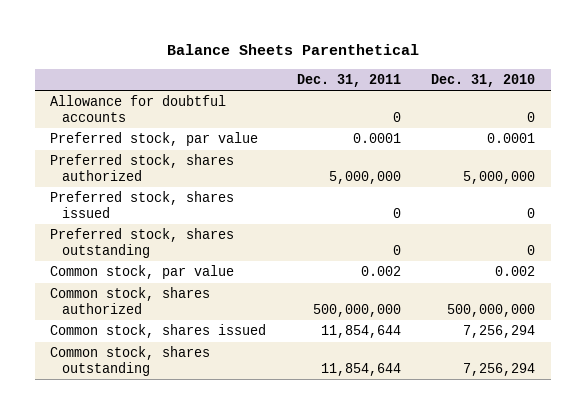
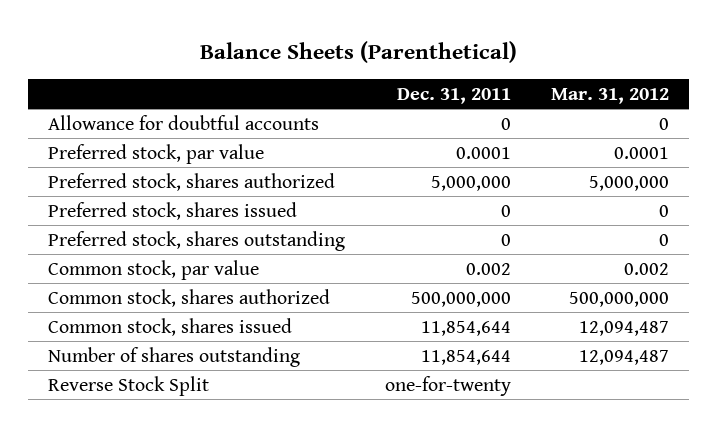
- Balance Sheets Parenthetical
+ Balance Sheets (Parenthetical)
- | Dec. 31, 2011 | Dec. 31, 2010
+ | Dec. 31, 2011 | Mar. 31, 2012
- Common stock, shares outstanding | 11,854,644 | 7,256,294
+ Number of shares outstanding | 11,854,644 | 12,094,487
+ Reverse Stock Split | one-for-twenty |

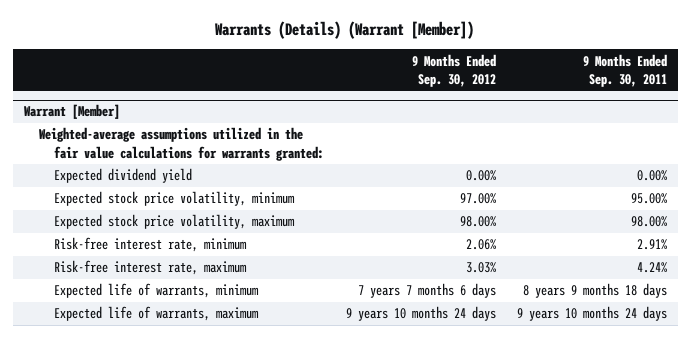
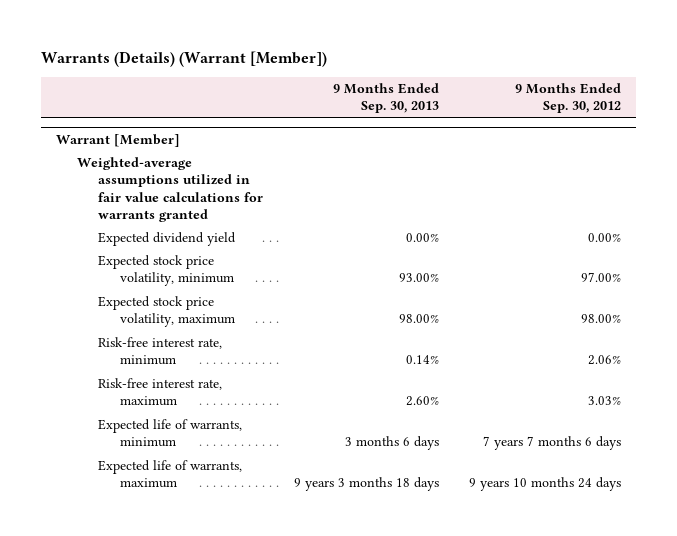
- | 9 Months Ended Sep. 30, 2012 | 9 Months Ended Sep. 30, 2011
+ | 9 Months Ended Sep. 30, 2013 | 9 Months Ended Sep. 30, 2012
@ Warrant [Member]
- Weighted-average assumptions utilized in the fair value calculations for warrants granted:
+ Weighted-average assumptions utilized in fair value calculations for warrants granted

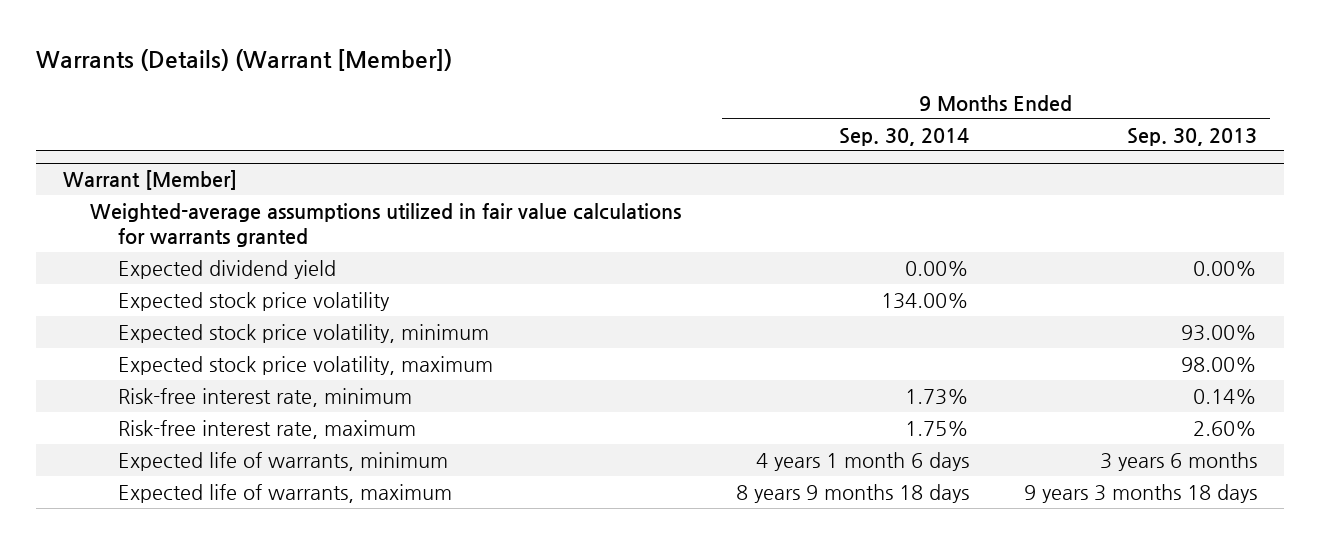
- | 9 Months Ended Sep. 30, 2013 | 9 Months Ended Sep. 30, 2012
+ | 9 Months Ended Sep. 30, 2014 | 9 Months Ended Sep. 30, 2013
@ Warrant [Member]
+ Expected stock price volatility | 134.00% |
- Expected life of warrants, minimum | 3 months 6 days | 7 years 7 months 6 days
+ Expected life of warrants, minimum | 4 years 1 month 6 days | 3 years 6 months

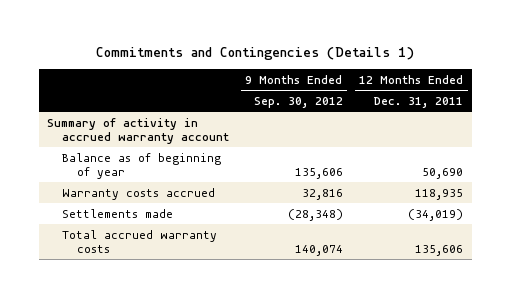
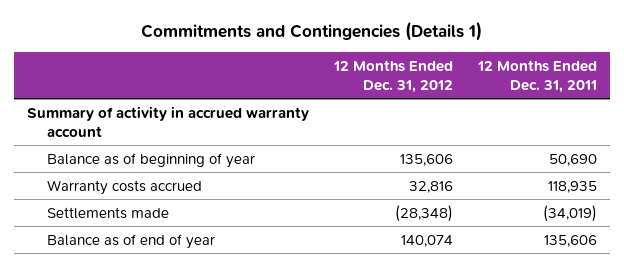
- | 9 Months Ended Sep. 30, 2012 | 12 Months Ended Dec. 31, 2011
+ | 12 Months Ended Dec. 31, 2012 | 12 Months Ended Dec. 31, 2011
- Total accrued warranty costs | 140,074 | 135,606
+ Balance as of end of year | 140,074 | 135,606

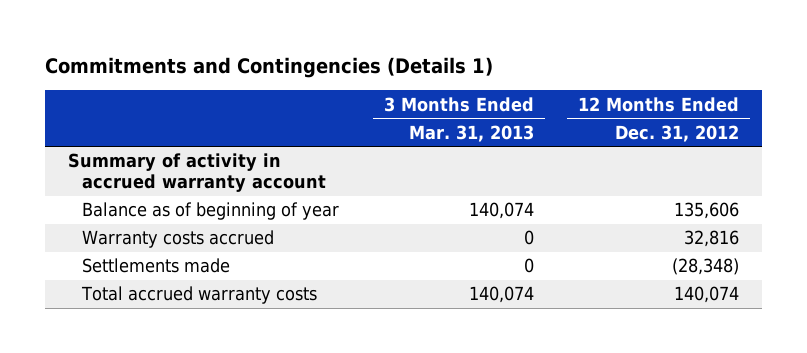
- | 12 Months Ended Dec. 31, 2012 | 12 Months Ended Dec. 31, 2011
+ | 3 Months Ended Mar. 31, 2013 | 12 Months Ended Dec. 31, 2012
- Balance as of end of year | 140,074 | 135,606
+ Total accrued warranty costs | 140,074 | 140,074

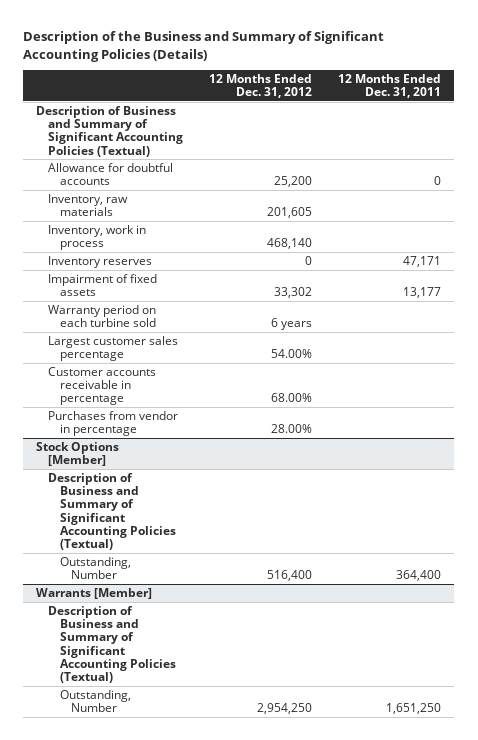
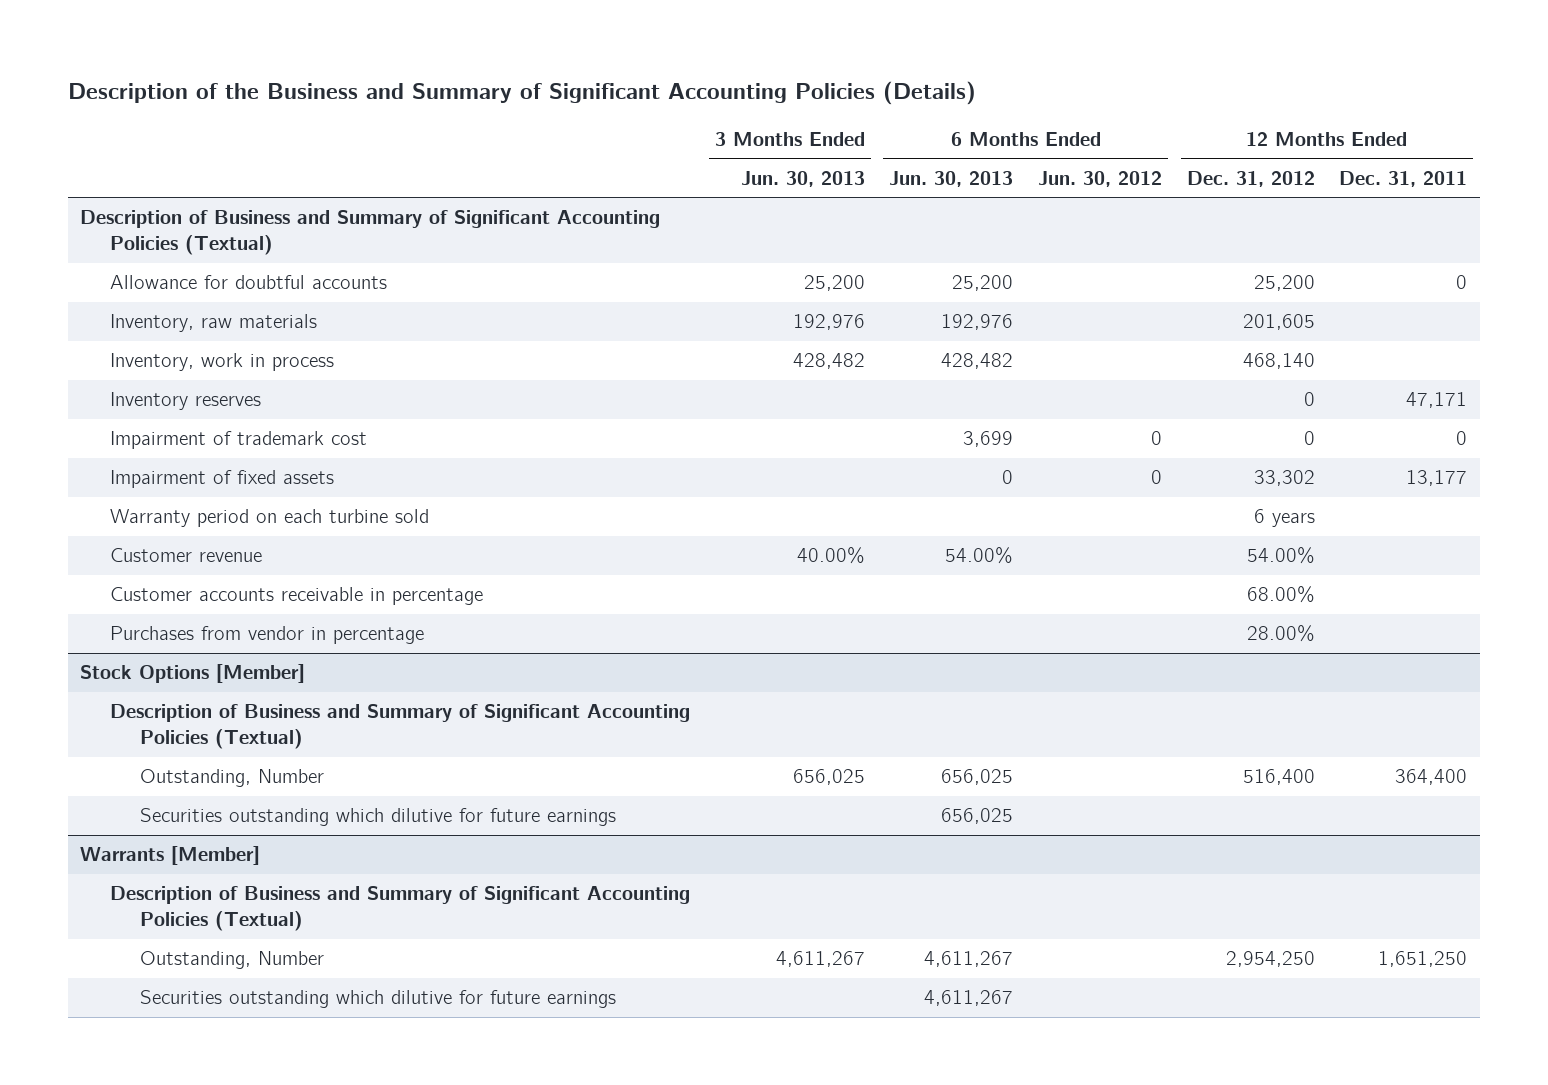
- | 12 Months Ended Dec. 31, 2012 | 12 Months Ended Dec. 31, 2011
+ | 3 Months Ended Jun. 30, 2013 | 6 Months Ended Jun. 30, 2013 | 6 Months Ended Jun. 30, 2012 | 12 Months Ended Dec. 31, 2012 | 12 Months Ended Dec. 31, 2011
+ Impairment of trademark cost | | 3,699 | 0 | 0 | 0
- Largest customer sales percentage | 54.00% |
+ Customer revenue | 40.00% | 54.00% | | 54.00% |
@ Stock Options [Member]
+ Securities outstanding which dilutive for future earnings | | 656,025 | | |
@ Warrants [Member]
+ Securities outstanding which dilutive for future earnings | | 4,611,267 | | |

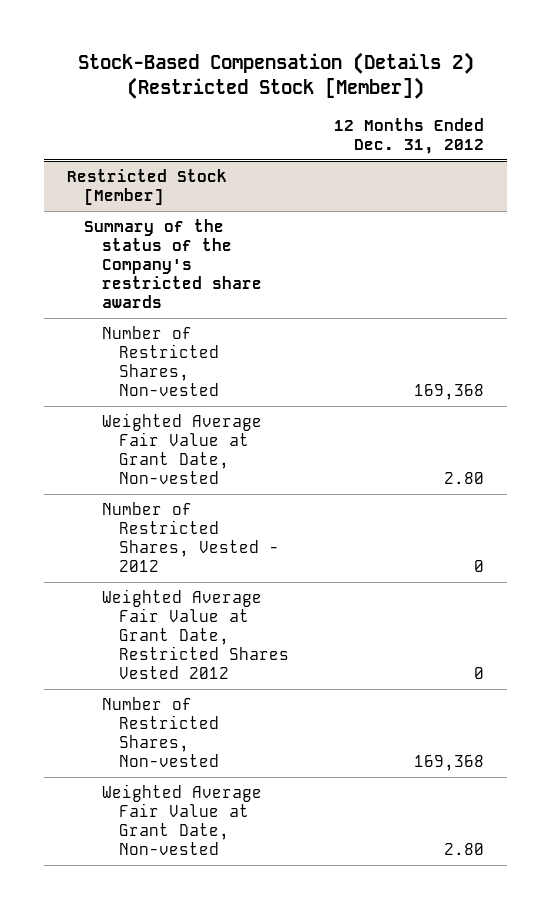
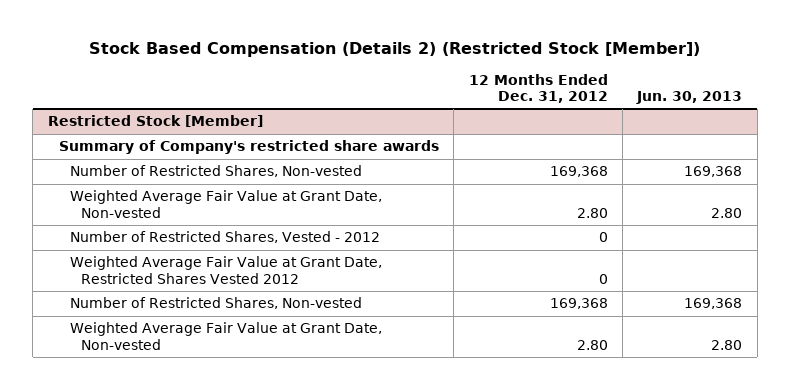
- Stock-Based Compensation (Details 2) (Restricted Stock [Member])
+ Stock Based Compensation (Details 2) (Restricted Stock [Member])
- | 12 Months Ended Dec. 31, 2012
+ | 12 Months Ended Dec. 31, 2012 | Jun. 30, 2013
@ Restricted Stock [Member]
- Summary of the status of the Company's restricted share awards
+ Summary of Company's restricted share awards

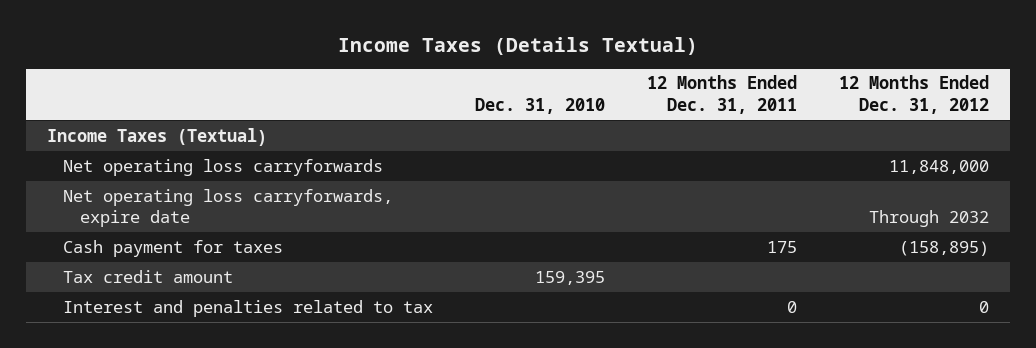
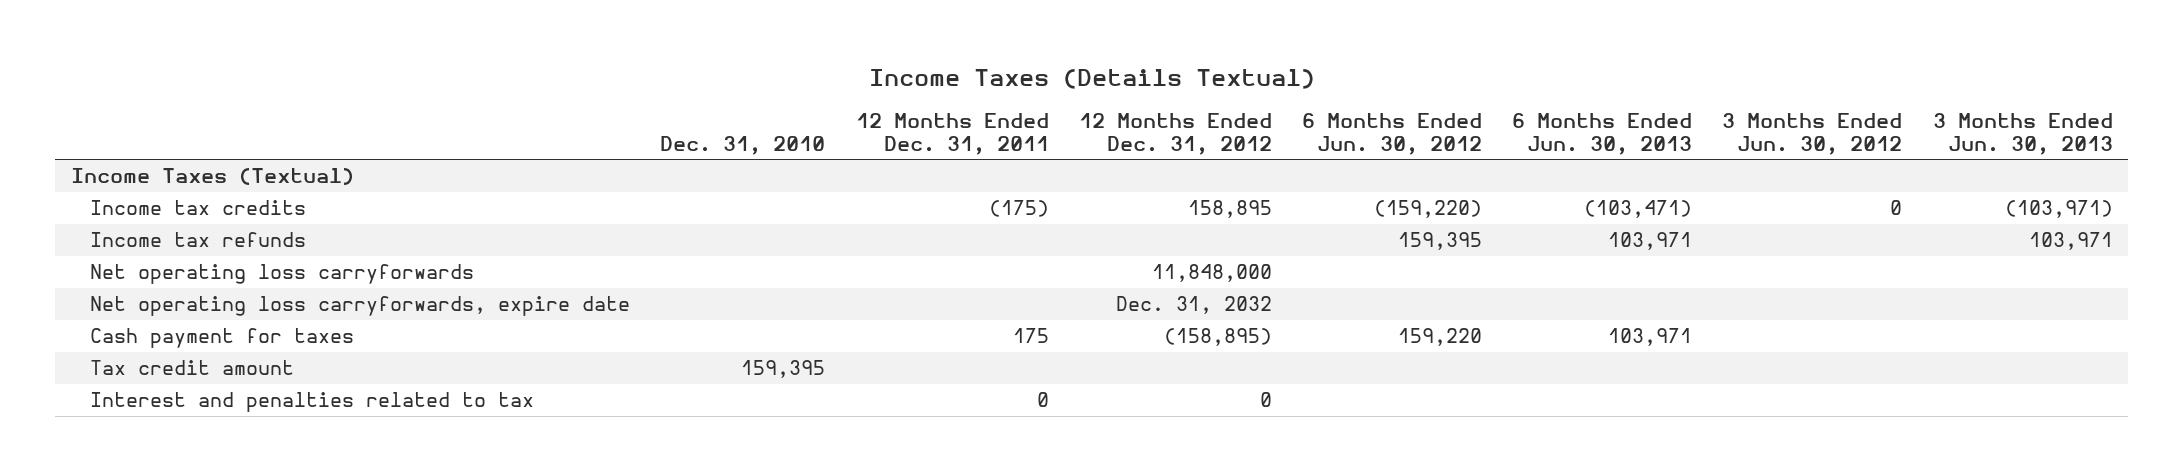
- | Dec. 31, 2010 | 12 Months Ended Dec. 31, 2011 | 12 Months Ended Dec. 31, 2012
+ | Dec. 31, 2010 | 12 Months Ended Dec. 31, 2011 | 12 Months Ended Dec. 31, 2012 | 6 Months Ended Jun. 30, 2012 | 6 Months Ended Jun. 30, 2013 | 3 Months Ended Jun. 30, 2012 | 3 Months Ended Jun. 30, 2013
+ Income tax credits | | (175) | 158,895 | (159,220) | (103,471) | 0 | (103,971)
+ Income tax refunds | | | | 159,395 | 103,971 | | 103,971
- Net operating loss carryforwards, expire date | | | Through 2032
+ Net operating loss carryforwards, expire date | | | Dec. 31, 2032 | | | |

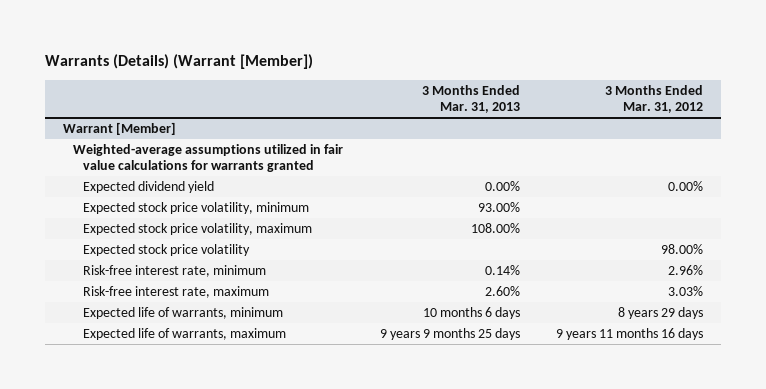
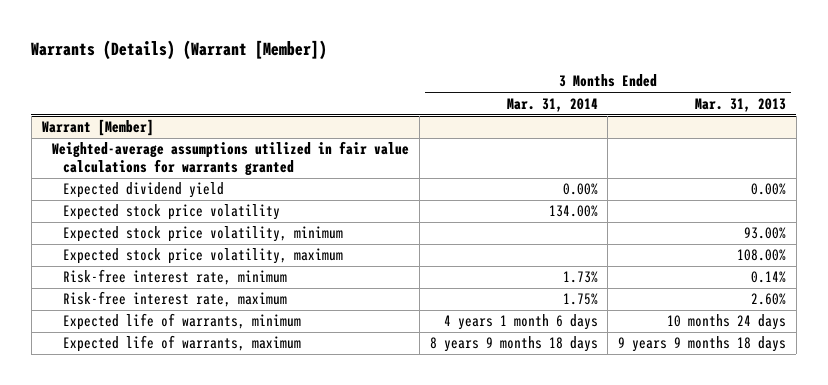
- | 3 Months Ended Mar. 31, 2013 | 3 Months Ended Mar. 31, 2012
+ | 3 Months Ended Mar. 31, 2014 | 3 Months Ended Mar. 31, 2013
@ Warrant [Member]
moved up: Expected stock price volatility | 134.00% |
- Expected life of warrants, minimum | 10 months 6 days | 8 years 29 days
- Expected life of warrants, maximum | 9 years 9 months 25 days | 9 years 11 months 16 days
+ Expected life of warrants, minimum | 4 years 1 month 6 days | 10 months 24 days
+ Expected life of warrants, maximum | 8 years 9 months 18 days | 9 years 9 months 18 days

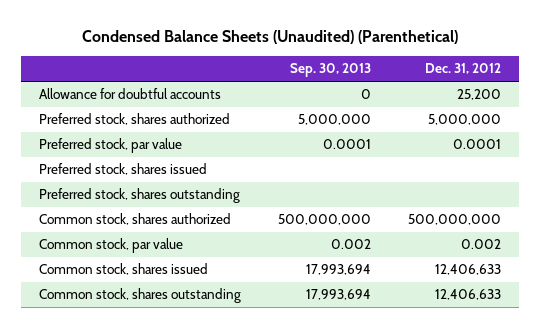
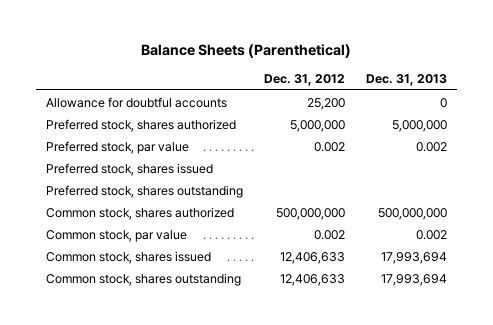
- Condensed Balance Sheets (Unaudited) (Parenthetical)
+ Balance Sheets (Parenthetical)
- | Sep. 30, 2013 | Dec. 31, 2012
+ | Dec. 31, 2012 | Dec. 31, 2013
- Preferred stock, par value | 0.0001 | 0.0001
+ Preferred stock, par value | 0.002 | 0.002

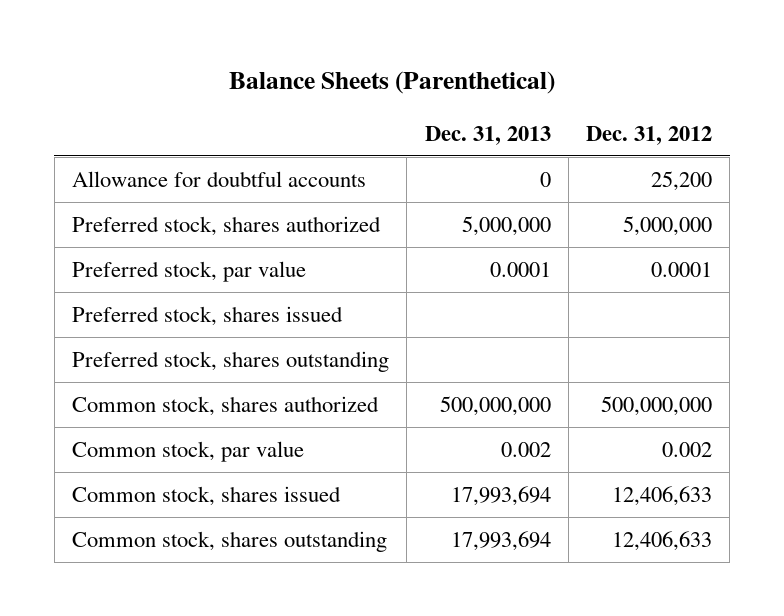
- | Dec. 31, 2012 | Dec. 31, 2013
+ | Dec. 31, 2013 | Dec. 31, 2012
- Preferred stock, par value | 0.002 | 0.002
+ Preferred stock, par value | 0.0001 | 0.0001

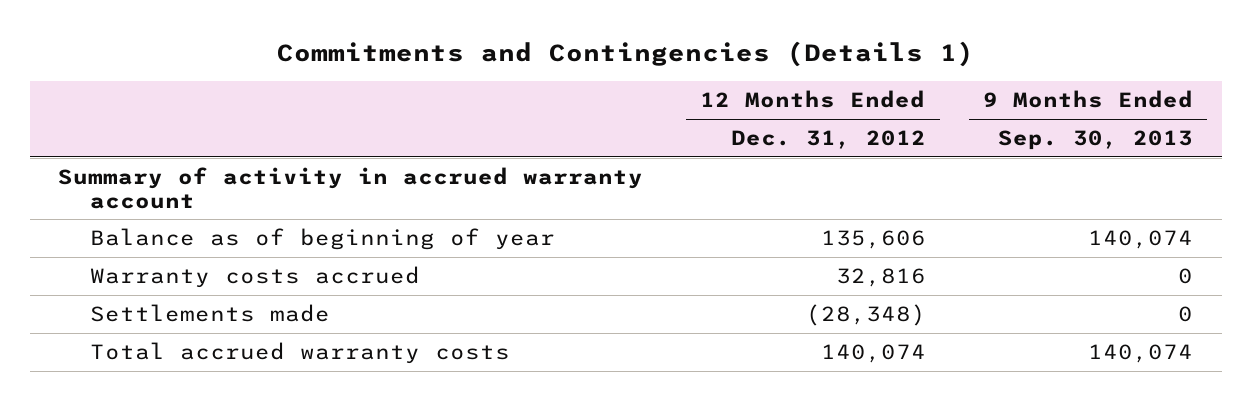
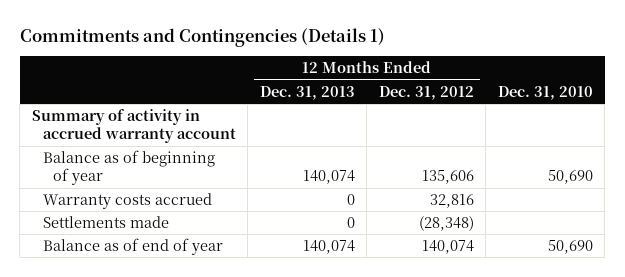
- | 12 Months Ended Dec. 31, 2012 | 9 Months Ended Sep. 30, 2013
+ | 12 Months Ended Dec. 31, 2013 | 12 Months Ended Dec. 31, 2012 | Dec. 31, 2010
- Total accrued warranty costs | 140,074 | 140,074
+ Balance as of end of year | 140,074 | 140,074 | 50,690

